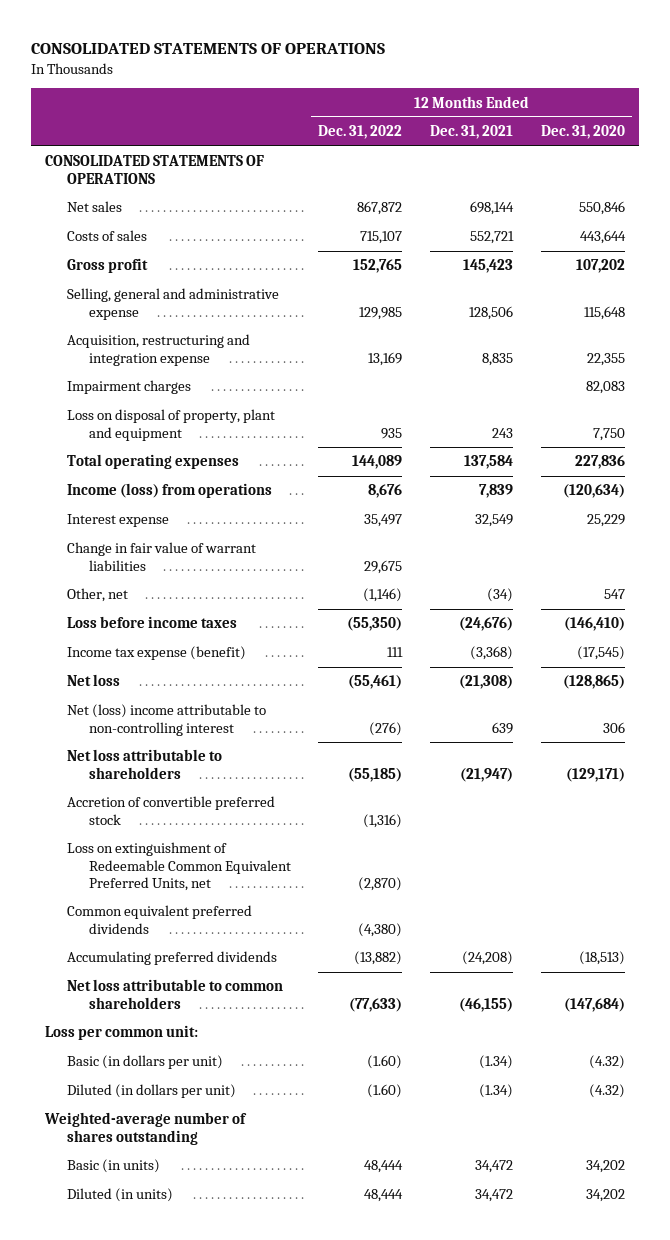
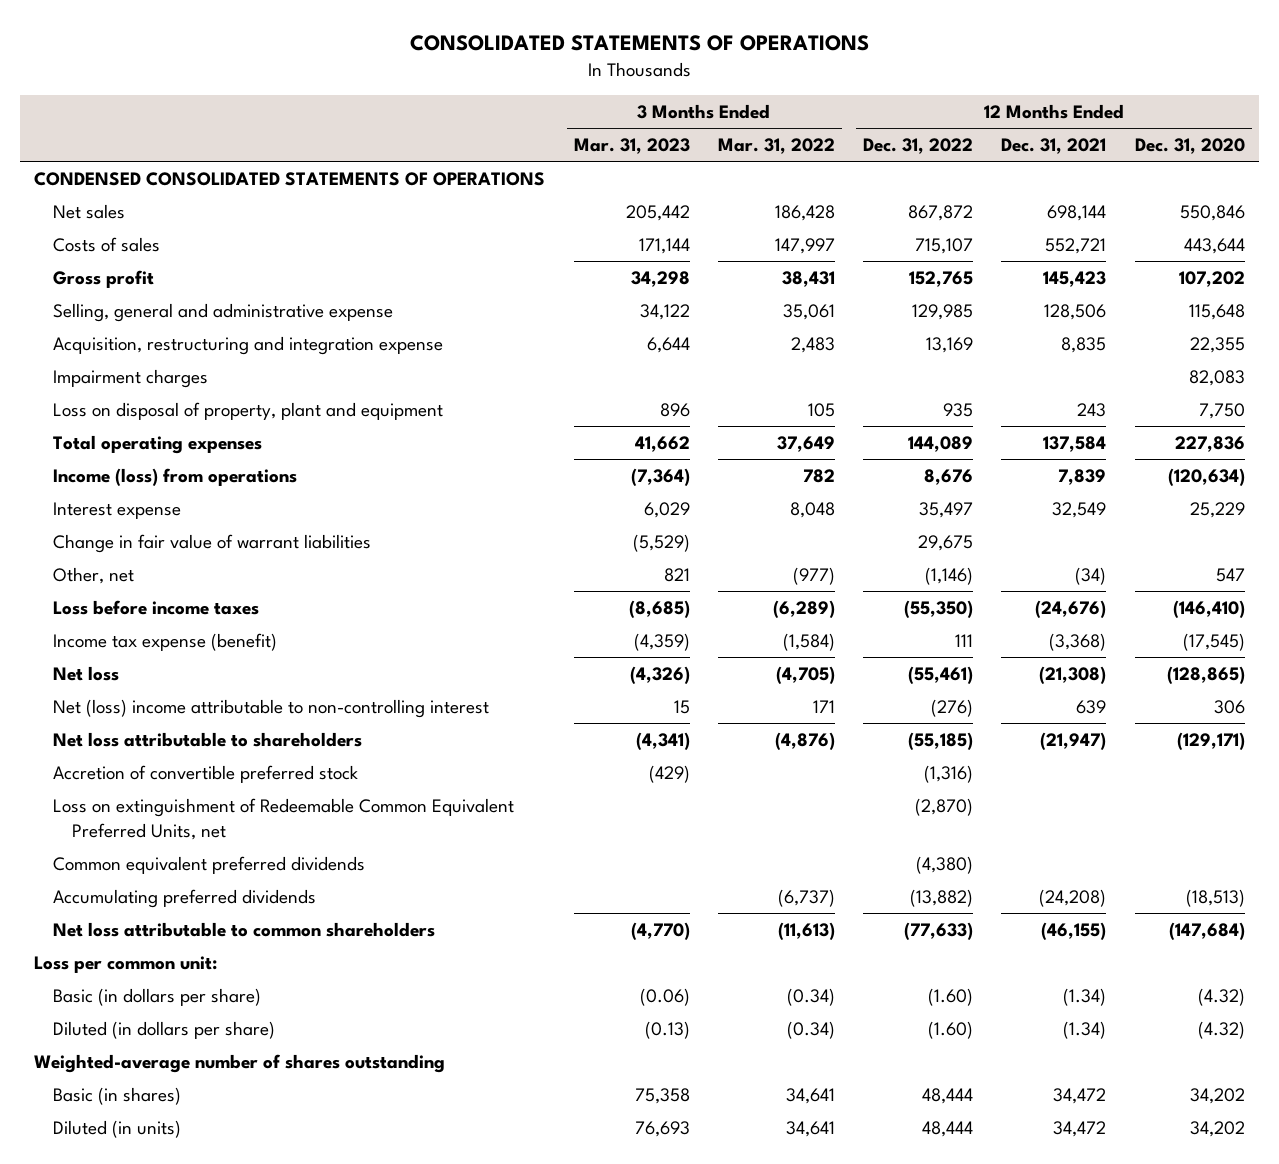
- | 12 Months Ended Dec. 31, 2022 | 12 Months Ended Dec. 31, 2021 | 12 Months Ended Dec. 31, 2020
+ | 3 Months Ended Mar. 31, 2023 | 3 Months Ended Mar. 31, 2022 | 12 Months Ended Dec. 31, 2022 | 12 Months Ended Dec. 31, 2021 | 12 Months Ended Dec. 31, 2020
- CONSOLIDATED STATEMENTS OF OPERATIONS
+ CONDENSED CONSOLIDATED STATEMENTS OF OPERATIONS
- Basic (in dollars per unit) | (1.60) | (1.34) | (4.32)
- Diluted (in dollars per unit) | (1.60) | (1.34) | (4.32)
+ Basic (in dollars per share) | (0.06) | (0.34) | (1.60) | (1.34) | (4.32)
+ Diluted (in dollars per share) | (0.13) | (0.34) | (1.60) | (1.34) | (4.32)
- Basic (in units) | 48,444 | 34,472 | 34,202
+ Basic (in shares) | 75,358 | 34,641 | 48,444 | 34,472 | 34,202

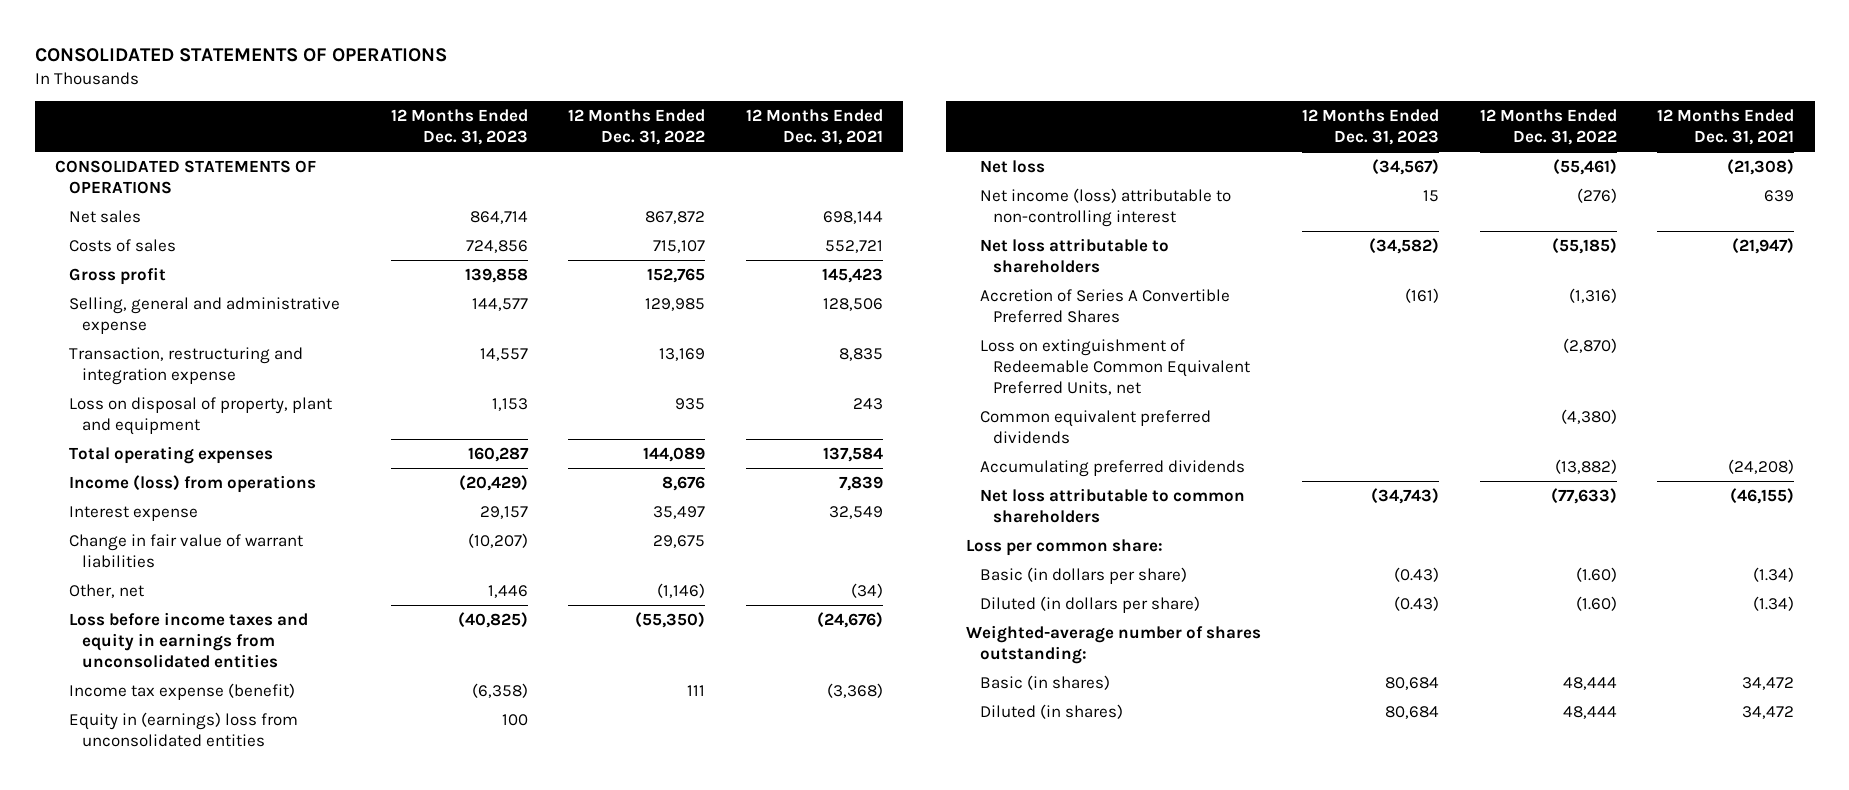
- | 3 Months Ended Mar. 31, 2023 | 3 Months Ended Mar. 31, 2022 | 12 Months Ended Dec. 31, 2022 | 12 Months Ended Dec. 31, 2021 | 12 Months Ended Dec. 31, 2020
+ | 12 Months Ended Dec. 31, 2023 | 12 Months Ended Dec. 31, 2022 | 12 Months Ended Dec. 31, 2021
- CONDENSED CONSOLIDATED STATEMENTS OF OPERATIONS
+ CONSOLIDATED STATEMENTS OF OPERATIONS
- Acquisition, restructuring and integration expense | 6,644 | 2,483 | 13,169 | 8,835 | 22,355
- Impairment charges | | | | | 82,083
+ Transaction, restructuring and integration expense | 14,557 | 13,169 | 8,835
- Loss before income taxes | (8,685) | (6,289) | (55,350) | (24,676) | (146,410)
+ Loss before income taxes and equity in earnings from unconsolidated entities | (40,825) | (55,350) | (24,676)
+ Equity in (earnings) loss from unconsolidated entities | 100 | |
- Net (loss) income attributable to non-controlling interest | 15 | 171 | (276) | 639 | 306
+ Net income (loss) attributable to non-controlling interest | 15 | (276) | 639
- Accretion of convertible preferred stock | (429) | | (1,316) | |
+ Accretion of Series A Convertible Preferred Shares | (161) | (1,316) |
- Loss per common unit:
+ Loss per common share:
- Weighted-average number of shares outstanding
+ Weighted-average number of shares outstanding:
- Diluted (in units) | 76,693 | 34,641 | 48,444 | 34,472 | 34,202
+ Diluted (in shares) | 80,684 | 48,444 | 34,472

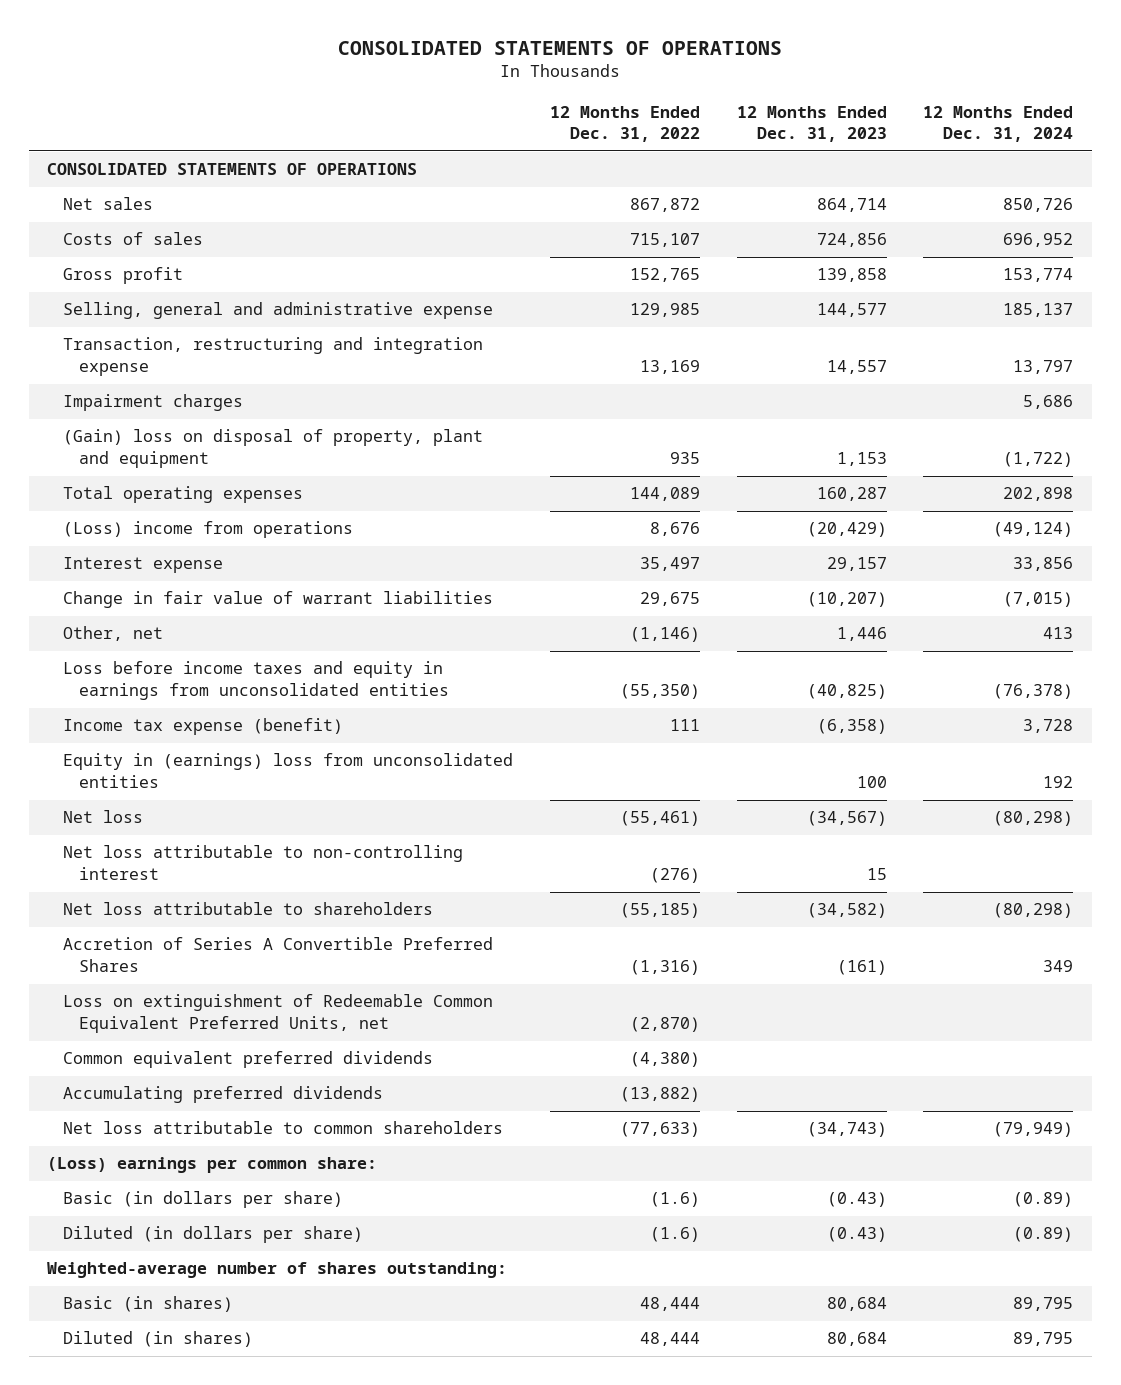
- | 12 Months Ended Dec. 31, 2023 | 12 Months Ended Dec. 31, 2022 | 12 Months Ended Dec. 31, 2021
+ | 12 Months Ended Dec. 31, 2022 | 12 Months Ended Dec. 31, 2023 | 12 Months Ended Dec. 31, 2024
- Loss on disposal of property, plant and equipment | 1,153 | 935 | 243
+ Impairment charges | | | 5,686
+ (Gain) loss on disposal of property, plant and equipment | 935 | 1,153 | (1,722)
- Income (loss) from operations | (20,429) | 8,676 | 7,839
+ (Loss) income from operations | 8,676 | (20,429) | (49,124)
- Net income (loss) attributable to non-controlling interest | 15 | (276) | 639
+ Net loss attributable to non-controlling interest | (276) | 15 |
- Loss per common share:
- Basic (in dollars per share) | (0.43) | (1.60) | (1.34)
- Diluted (in dollars per share) | (0.43) | (1.60) | (1.34)
+ (Loss) earnings per common share:
+ Basic (in dollars per share) | (1.6) | (0.43) | (0.89)
+ Diluted (in dollars per share) | (1.6) | (0.43) | (0.89)

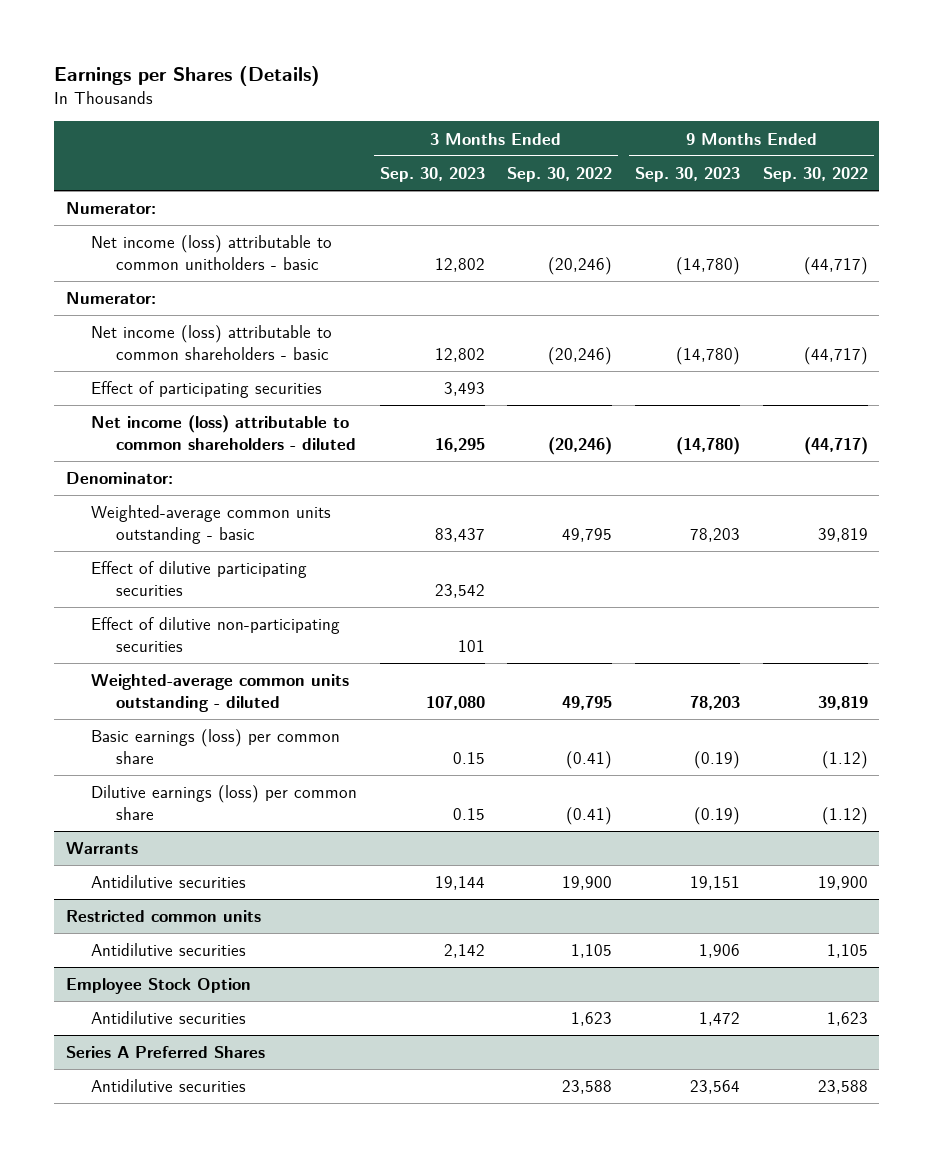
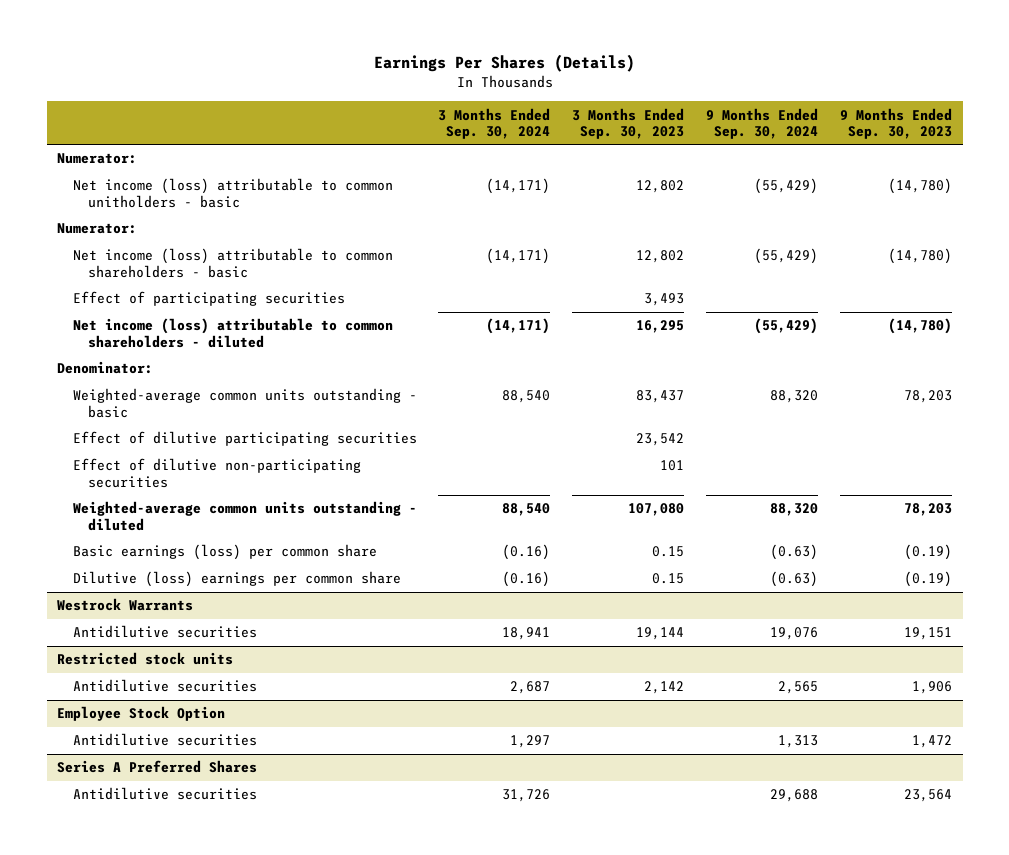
- Earnings per Shares (Details)
+ Earnings Per Shares (Details)
- | 3 Months Ended Sep. 30, 2023 | 3 Months Ended Sep. 30, 2022 | 9 Months Ended Sep. 30, 2023 | 9 Months Ended Sep. 30, 2022
+ | 3 Months Ended Sep. 30, 2024 | 3 Months Ended Sep. 30, 2023 | 9 Months Ended Sep. 30, 2024 | 9 Months Ended Sep. 30, 2023
- Dilutive earnings (loss) per common share | 0.15 | (0.41) | (0.19) | (1.12)
- Warrants
+ Dilutive (loss) earnings per common share | (0.16) | 0.15 | (0.63) | (0.19)
+ Westrock Warrants
- Restricted common units
+ Restricted stock units

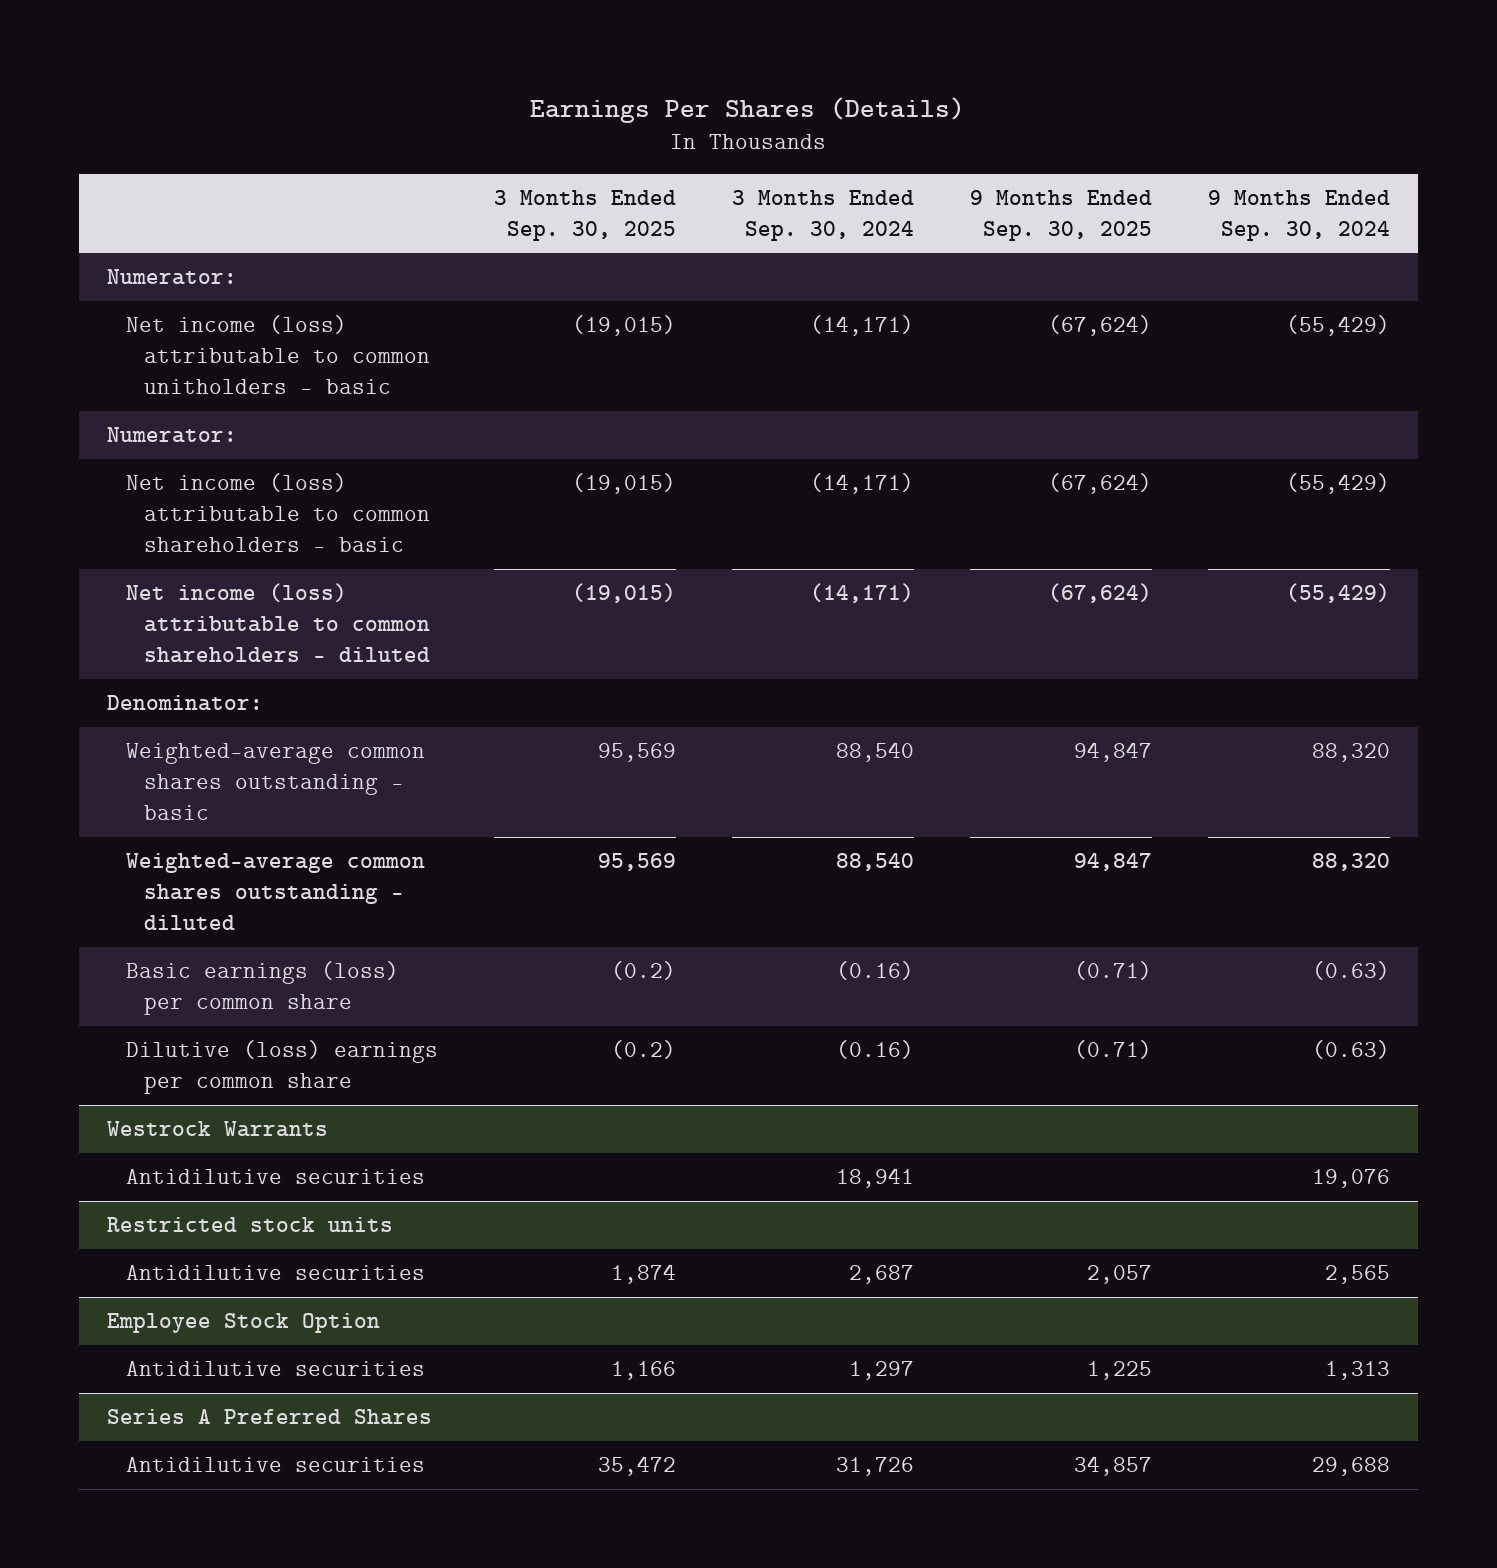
- | 3 Months Ended Sep. 30, 2024 | 3 Months Ended Sep. 30, 2023 | 9 Months Ended Sep. 30, 2024 | 9 Months Ended Sep. 30, 2023
+ | 3 Months Ended Sep. 30, 2025 | 3 Months Ended Sep. 30, 2024 | 9 Months Ended Sep. 30, 2025 | 9 Months Ended Sep. 30, 2024
- Effect of participating securities | | 3,493 | |
- Weighted-average common units outstanding - basic | 88,540 | 83,437 | 88,320 | 78,203
- Effect of dilutive participating securities | | 23,542 | |
- Effect of dilutive non-participating securities | | 101 | |
- Weighted-average common units outstanding - diluted | 88,540 | 107,080 | 88,320 | 78,203
+ Weighted-average common shares outstanding - basic | 95,569 | 88,540 | 94,847 | 88,320
+ Weighted-average common shares outstanding - diluted | 95,569 | 88,540 | 94,847 | 88,320

